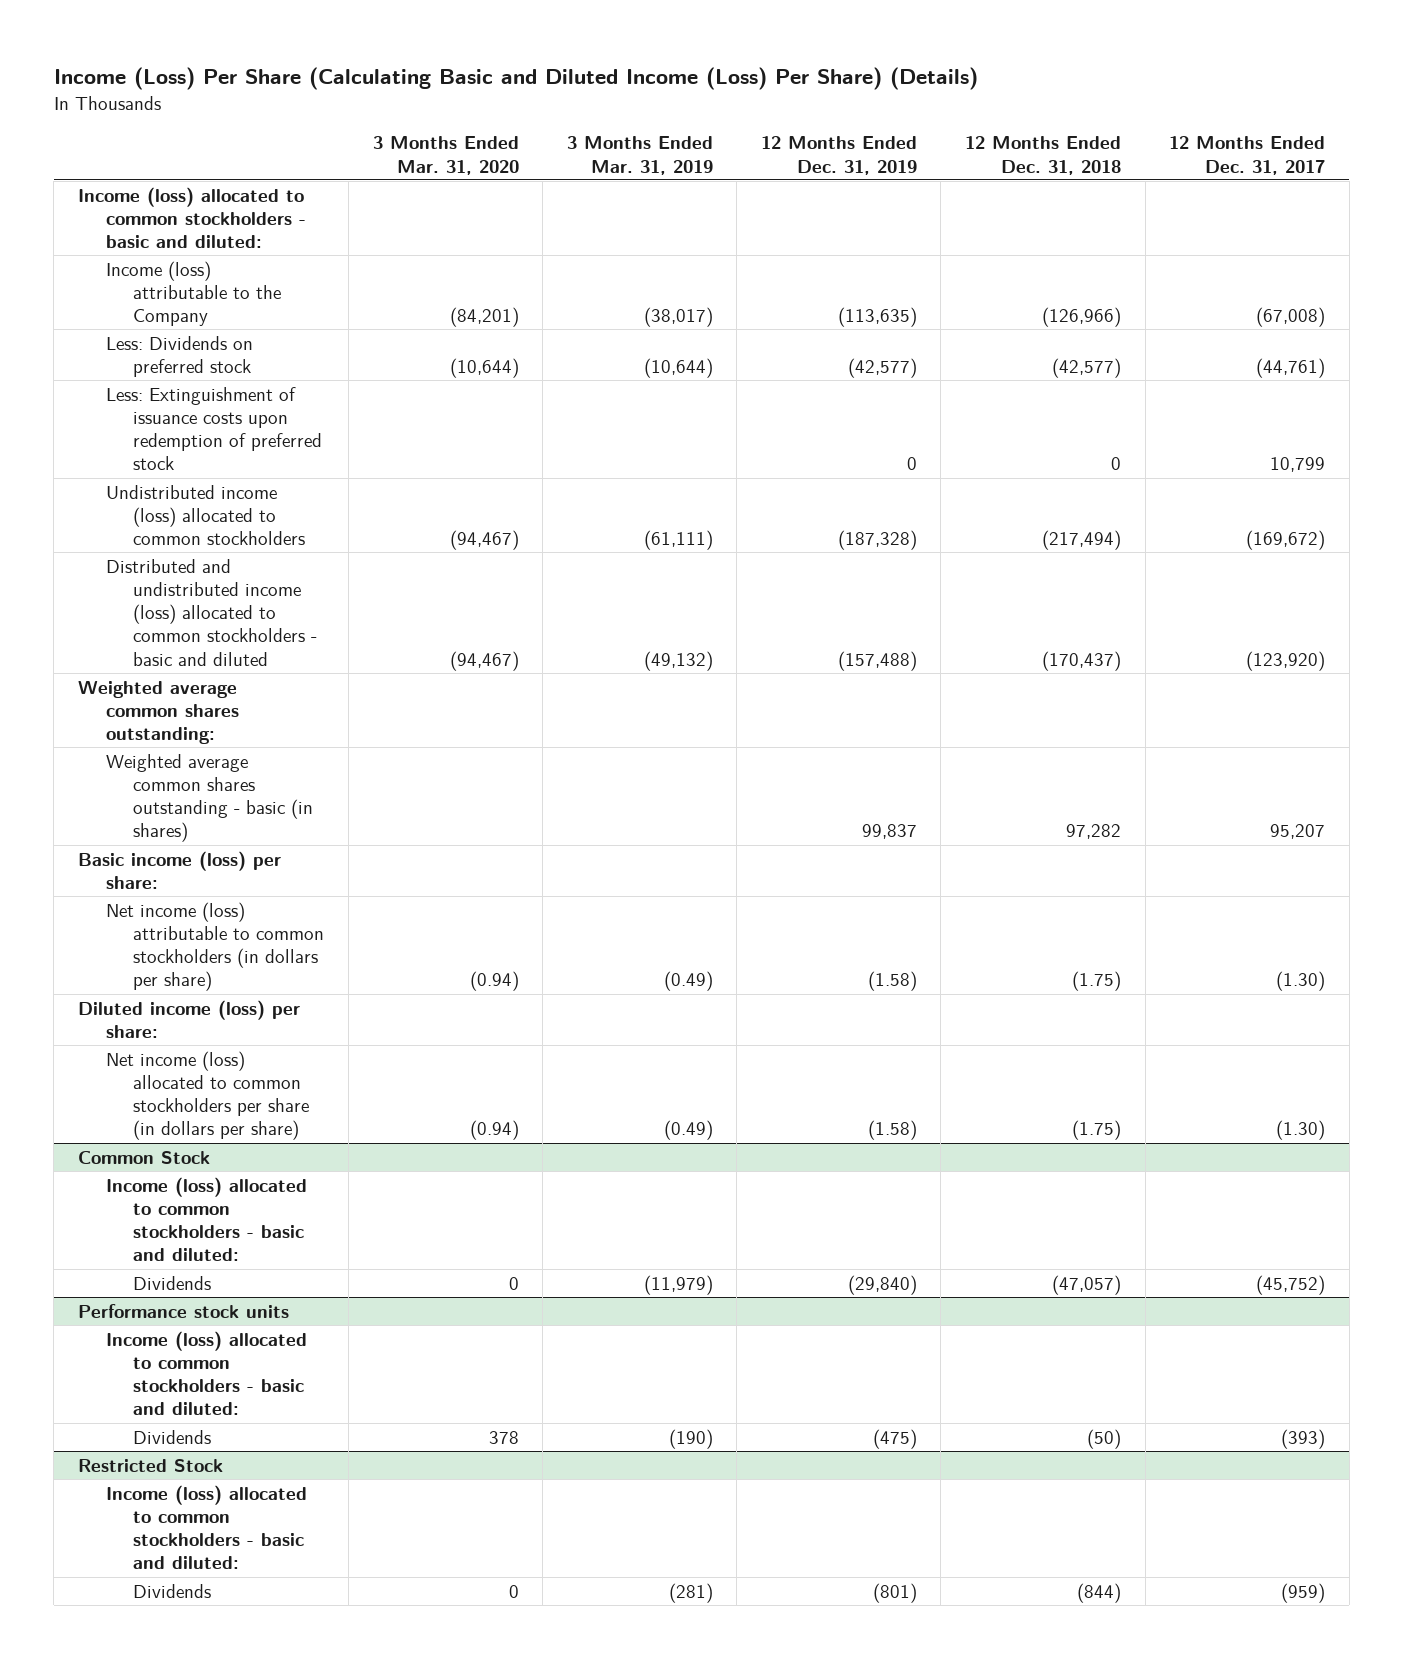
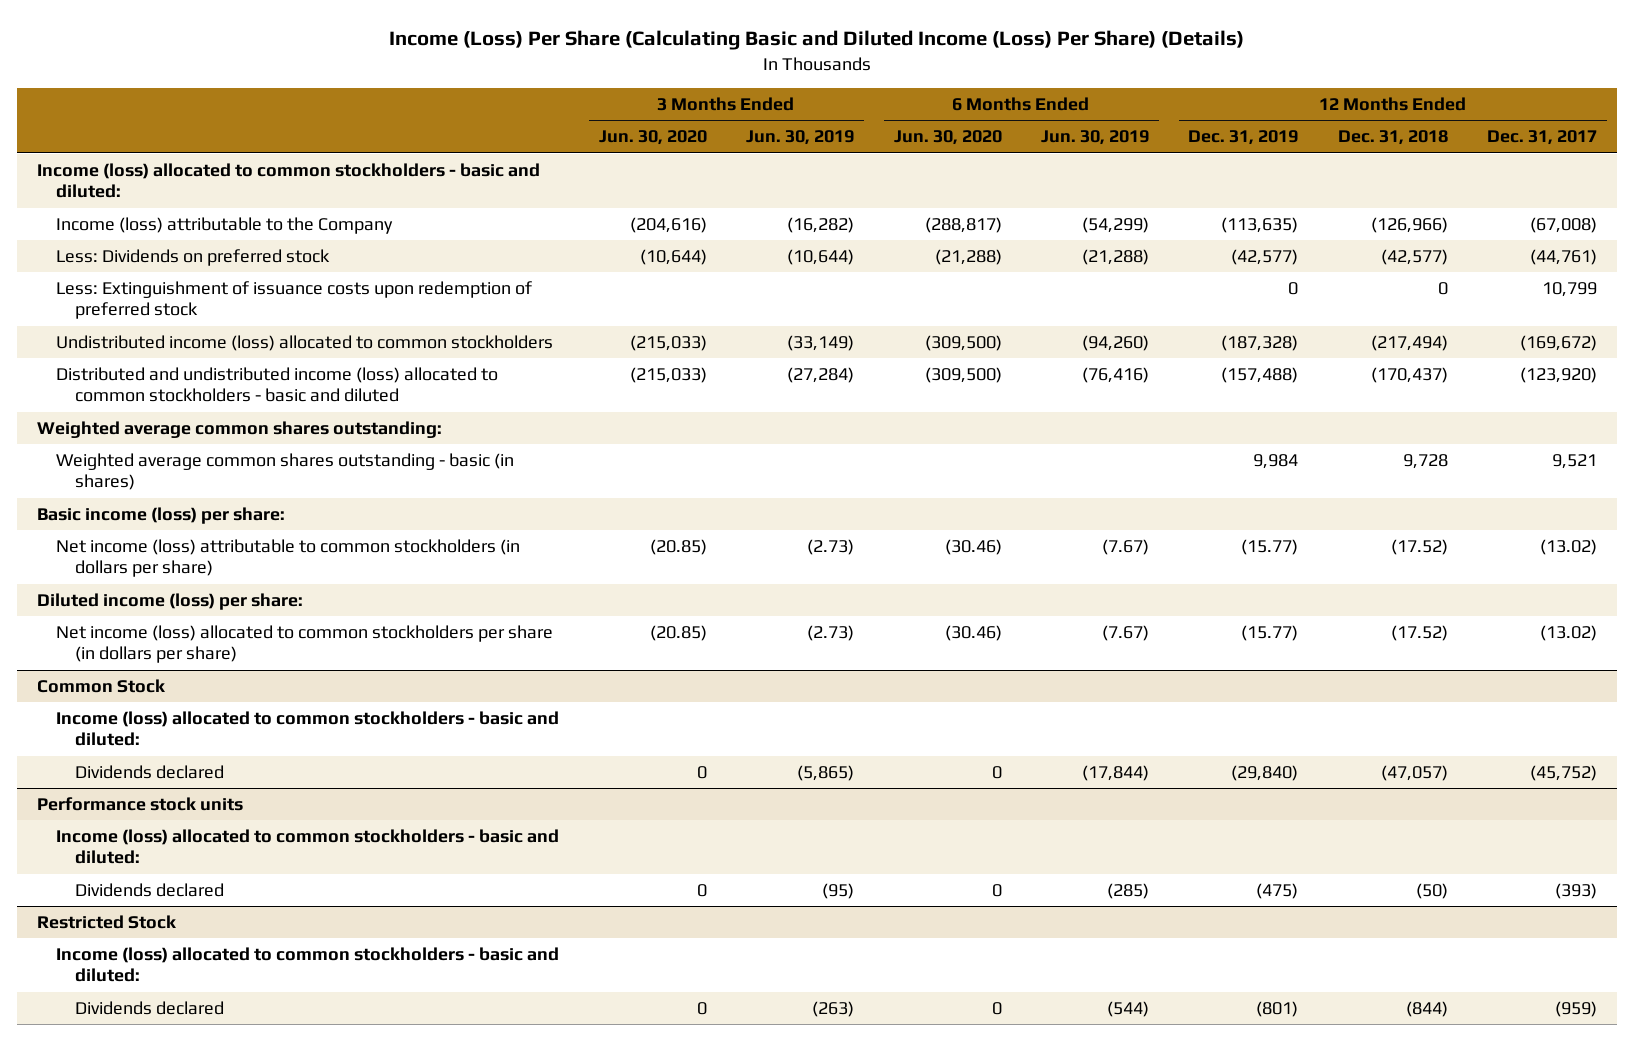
- | 3 Months Ended Mar. 31, 2020 | 3 Months Ended Mar. 31, 2019 | 12 Months Ended Dec. 31, 2019 | 12 Months Ended Dec. 31, 2018 | 12 Months Ended Dec. 31, 2017
+ | 3 Months Ended Jun. 30, 2020 | 3 Months Ended Jun. 30, 2019 | 6 Months Ended Jun. 30, 2020 | 6 Months Ended Jun. 30, 2019 | 12 Months Ended Dec. 31, 2019 | 12 Months Ended Dec. 31, 2018 | 12 Months Ended Dec. 31, 2017
- Weighted average common shares outstanding - basic (in shares) | | | 99,837 | 97,282 | 95,207
+ Weighted average common shares outstanding - basic (in shares) | | | | | 9,984 | 9,728 | 9,521
- Net income (loss) attributable to common stockholders (in dollars per share) | (0.94) | (0.49) | (1.58) | (1.75) | (1.30)
+ Net income (loss) attributable to common stockholders (in dollars per share) | (20.85) | (2.73) | (30.46) | (7.67) | (15.77) | (17.52) | (13.02)
- Net income (loss) allocated to common stockholders per share (in dollars per share) | (0.94) | (0.49) | (1.58) | (1.75) | (1.30)
+ Net income (loss) allocated to common stockholders per share (in dollars per share) | (20.85) | (2.73) | (30.46) | (7.67) | (15.77) | (17.52) | (13.02)
@ Common Stock
- Dividends | 0 | (11,979) | (29,840) | (47,057) | (45,752)
+ Dividends declared | 0 | (5,865) | 0 | (17,844) | (29,840) | (47,057) | (45,752)
@ Performance stock units
- Dividends | 378 | (190) | (475) | (50) | (393)
+ Dividends declared | 0 | (95) | 0 | (285) | (475) | (50) | (393)
@ Restricted Stock
- Dividends | 0 | (281) | (801) | (844) | (959)
+ Dividends declared | 0 | (263) | 0 | (544) | (801) | (844) | (959)

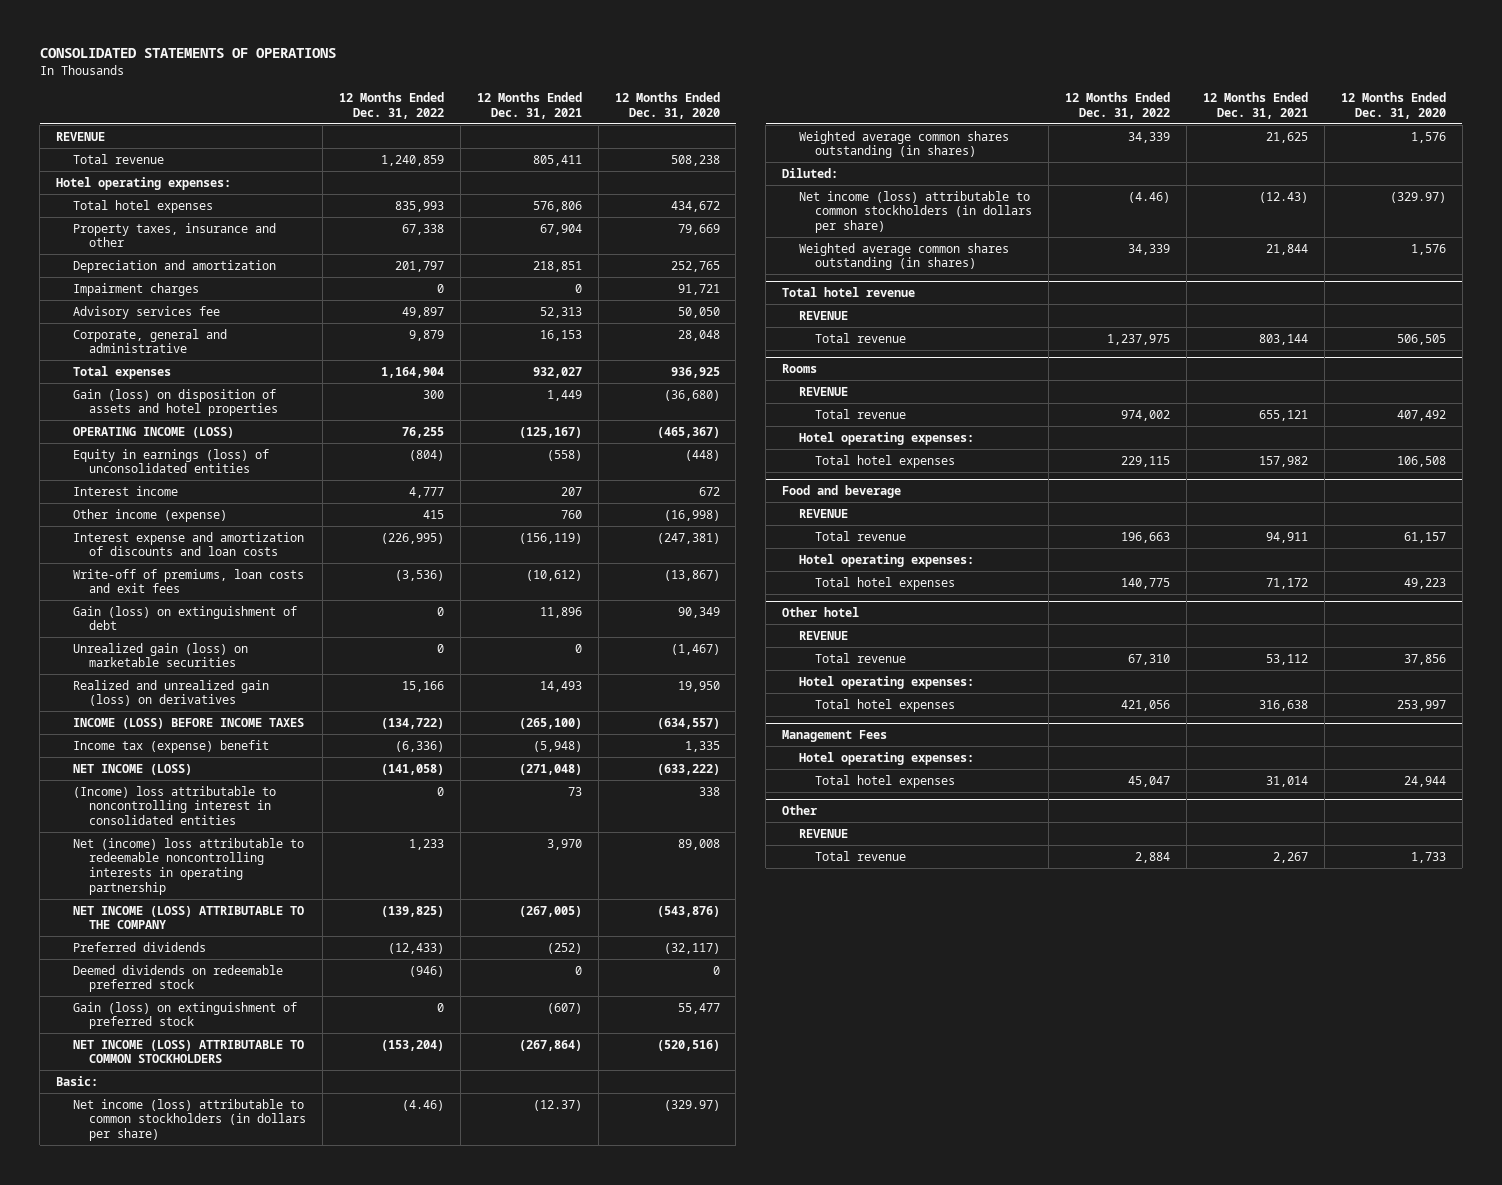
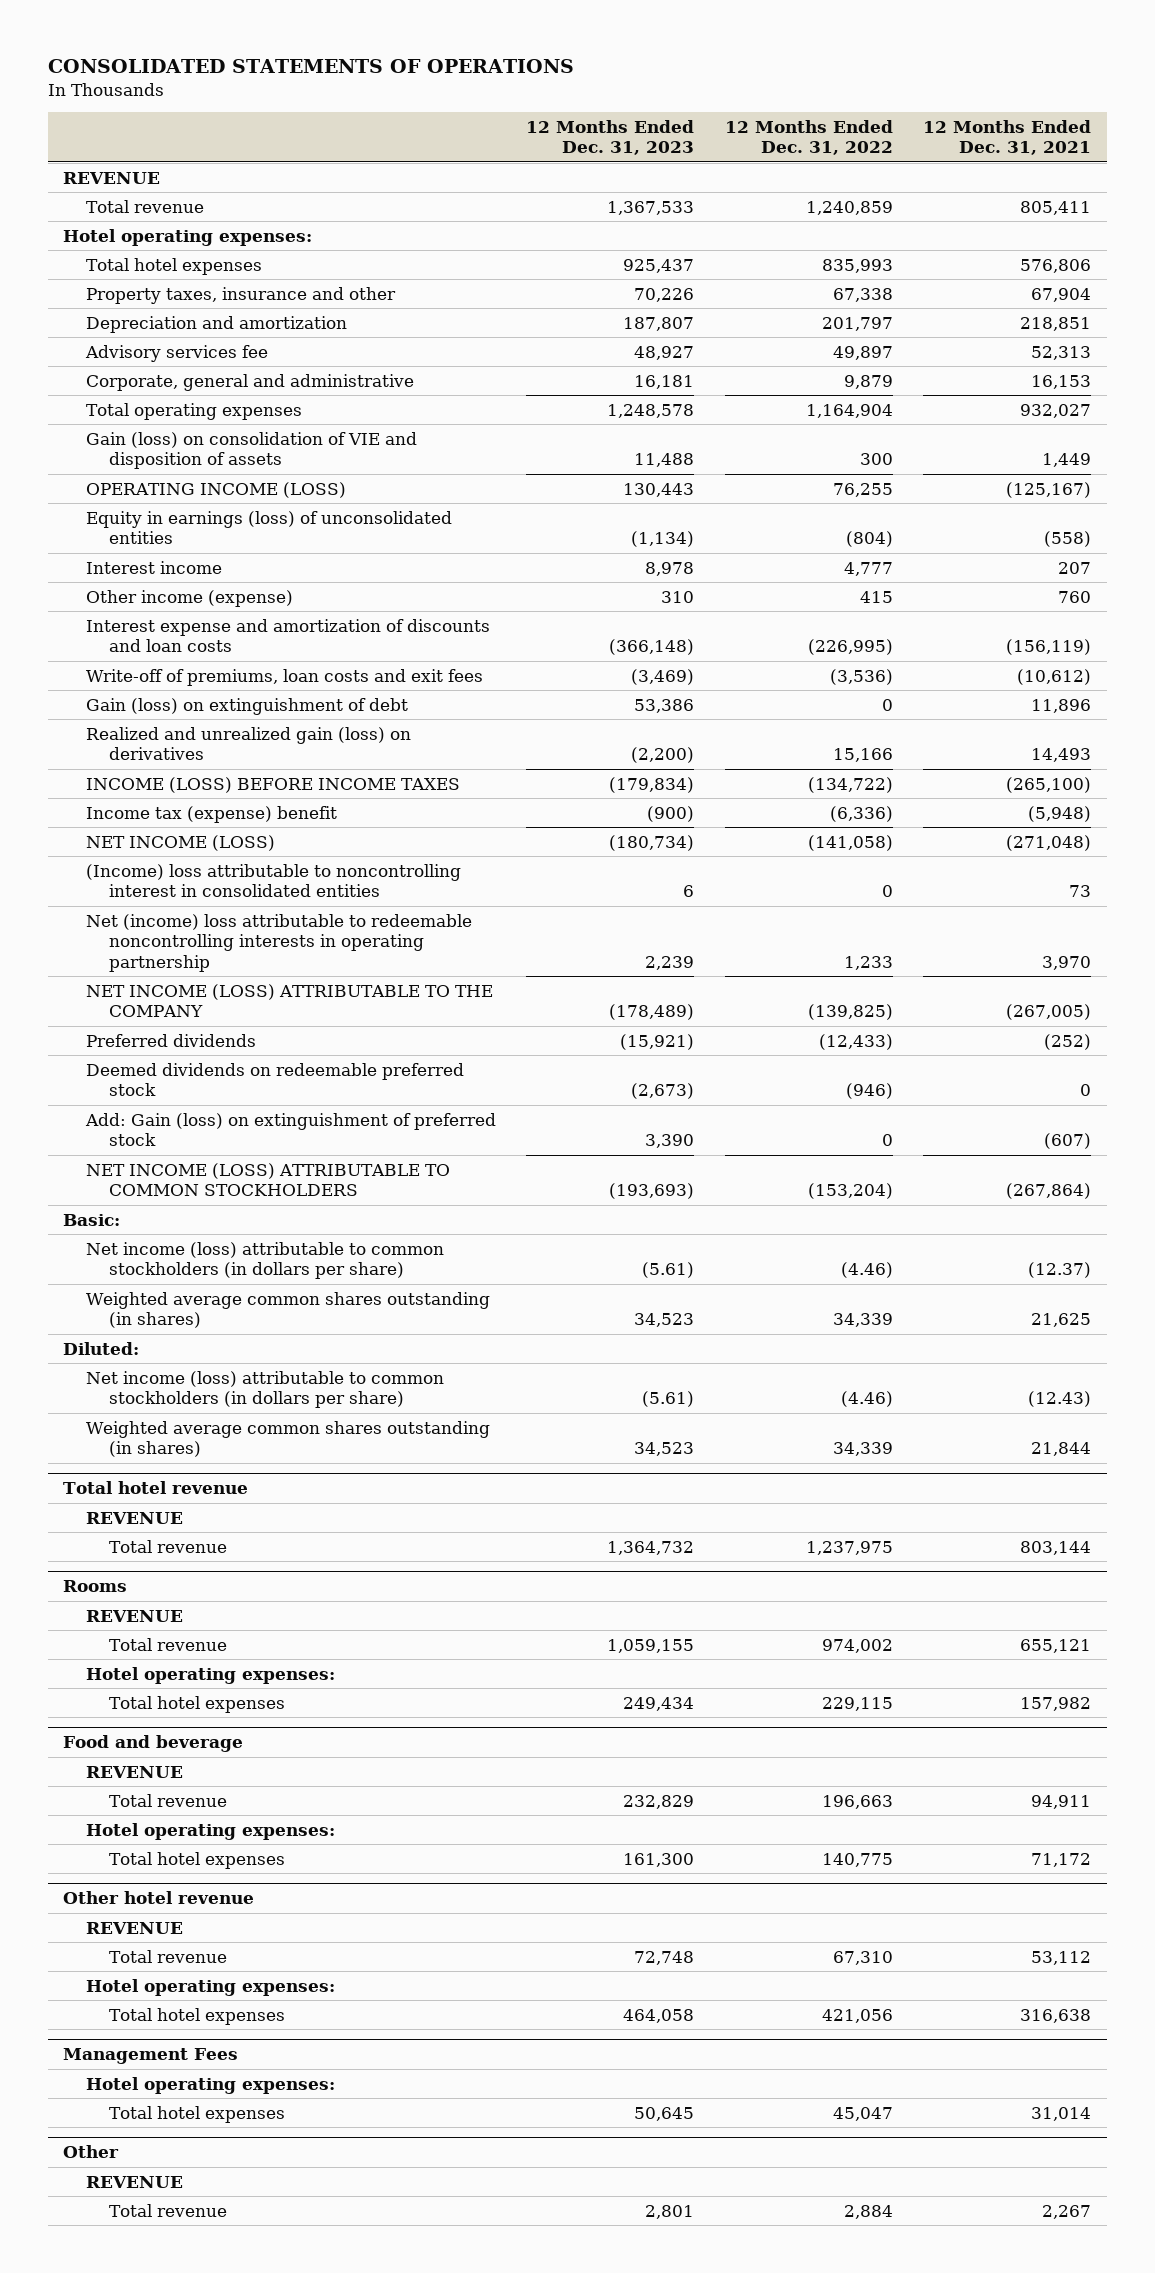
- | 12 Months Ended Dec. 31, 2022 | 12 Months Ended Dec. 31, 2021 | 12 Months Ended Dec. 31, 2020
+ | 12 Months Ended Dec. 31, 2023 | 12 Months Ended Dec. 31, 2022 | 12 Months Ended Dec. 31, 2021
- Impairment charges | 0 | 0 | 91,721
- Total expenses | 1,164,904 | 932,027 | 936,925
- Gain (loss) on disposition of assets and hotel properties | 300 | 1,449 | (36,680)
+ Total operating expenses | 1,248,578 | 1,164,904 | 932,027
+ Gain (loss) on consolidation of VIE and disposition of assets | 11,488 | 300 | 1,449
- Unrealized gain (loss) on marketable securities | 0 | 0 | (1,467)
- Gain (loss) on extinguishment of preferred stock | 0 | (607) | 55,477
+ Add: Gain (loss) on extinguishment of preferred stock | 3,390 | 0 | (607)
- Other hotel
+ Other hotel revenue

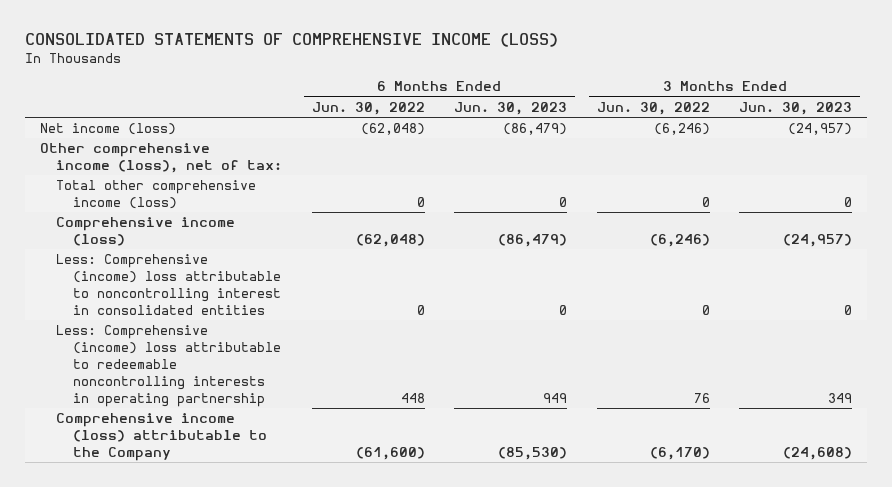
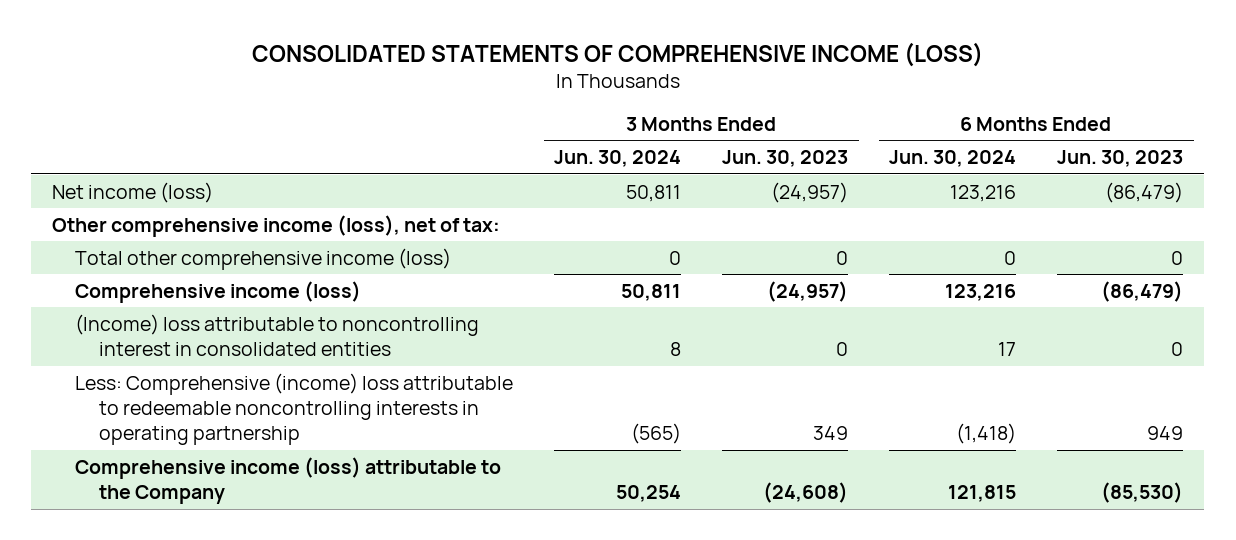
- | 6 Months Ended Jun. 30, 2022 | 6 Months Ended Jun. 30, 2023 | 3 Months Ended Jun. 30, 2022 | 3 Months Ended Jun. 30, 2023
+ | 3 Months Ended Jun. 30, 2024 | 3 Months Ended Jun. 30, 2023 | 6 Months Ended Jun. 30, 2024 | 6 Months Ended Jun. 30, 2023
- Less: Comprehensive (income) loss attributable to noncontrolling interest in consolidated entities | 0 | 0 | 0 | 0
+ (Income) loss attributable to noncontrolling interest in consolidated entities | 8 | 0 | 17 | 0

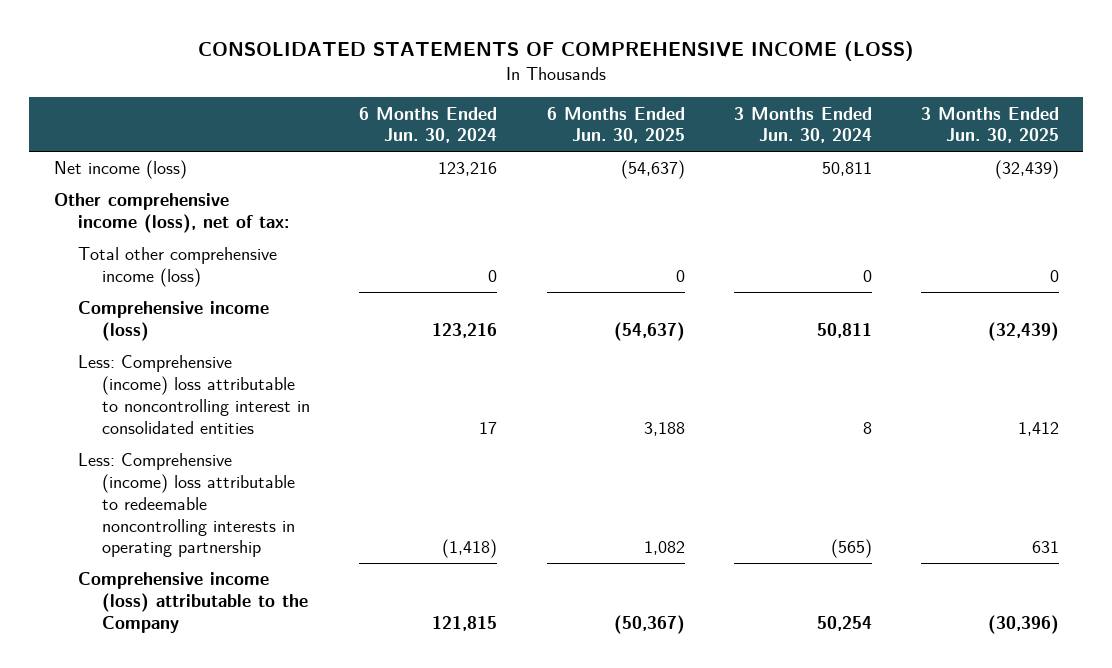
- | 3 Months Ended Jun. 30, 2024 | 3 Months Ended Jun. 30, 2023 | 6 Months Ended Jun. 30, 2024 | 6 Months Ended Jun. 30, 2023
+ | 6 Months Ended Jun. 30, 2024 | 6 Months Ended Jun. 30, 2025 | 3 Months Ended Jun. 30, 2024 | 3 Months Ended Jun. 30, 2025
- (Income) loss attributable to noncontrolling interest in consolidated entities | 8 | 0 | 17 | 0
+ Less: Comprehensive (income) loss attributable to noncontrolling interest in consolidated entities | 17 | 3,188 | 8 | 1,412

